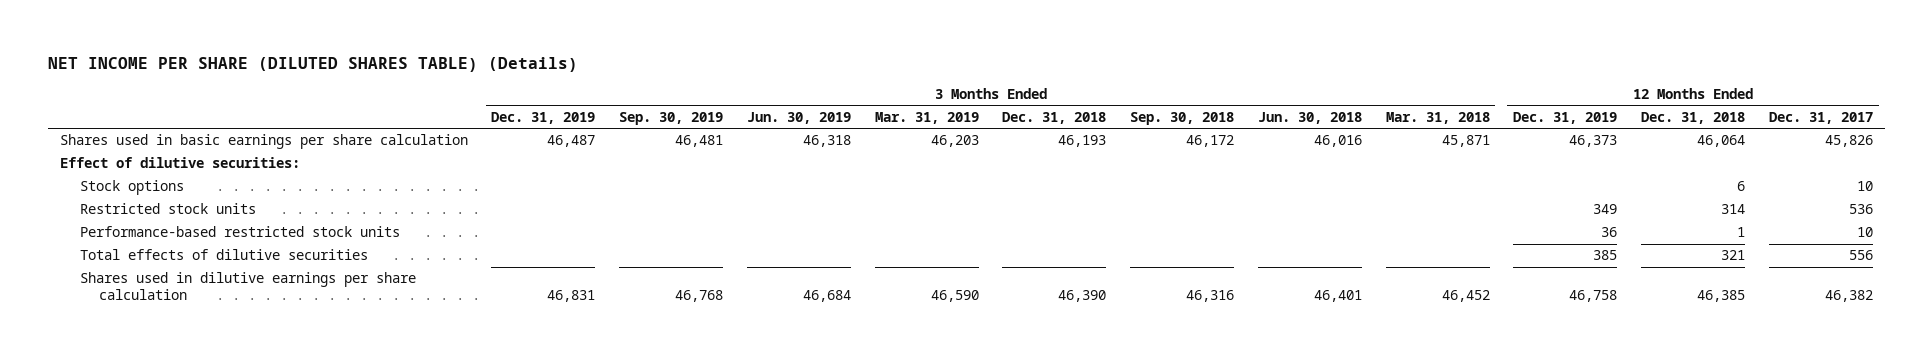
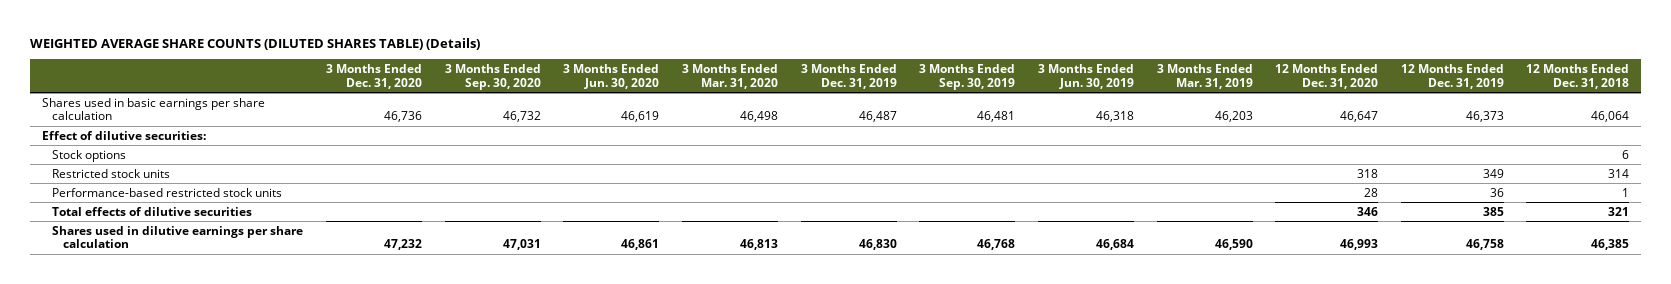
- NET INCOME PER SHARE (DILUTED SHARES TABLE) (Details)
+ WEIGHTED AVERAGE SHARE COUNTS (DILUTED SHARES TABLE) (Details)
- | 3 Months Ended Dec. 31, 2019 | 3 Months Ended Sep. 30, 2019 | 3 Months Ended Jun. 30, 2019 | 3 Months Ended Mar. 31, 2019 | 3 Months Ended Dec. 31, 2018 | 3 Months Ended Sep. 30, 2018 | 3 Months Ended Jun. 30, 2018 | 3 Months Ended Mar. 31, 2018 | 12 Months Ended Dec. 31, 2019 | 12 Months Ended Dec. 31, 2018 | 12 Months Ended Dec. 31, 2017
+ | 3 Months Ended Dec. 31, 2020 | 3 Months Ended Sep. 30, 2020 | 3 Months Ended Jun. 30, 2020 | 3 Months Ended Mar. 31, 2020 | 3 Months Ended Dec. 31, 2019 | 3 Months Ended Sep. 30, 2019 | 3 Months Ended Jun. 30, 2019 | 3 Months Ended Mar. 31, 2019 | 12 Months Ended Dec. 31, 2020 | 12 Months Ended Dec. 31, 2019 | 12 Months Ended Dec. 31, 2018
- Shares used in dilutive earnings per share calculation | 46,831 | 46,768 | 46,684 | 46,590 | 46,390 | 46,316 | 46,401 | 46,452 | 46,758 | 46,385 | 46,382
+ Shares used in dilutive earnings per share calculation | 47,232 | 47,031 | 46,861 | 46,813 | 46,830 | 46,768 | 46,684 | 46,590 | 46,993 | 46,758 | 46,385

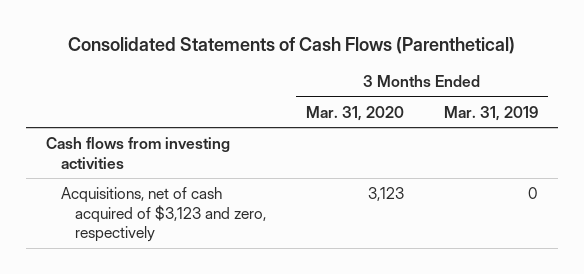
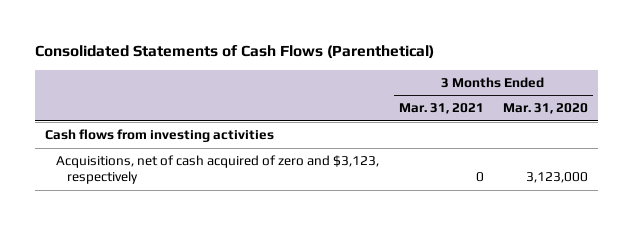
- | 3 Months Ended Mar. 31, 2020 | 3 Months Ended Mar. 31, 2019
+ | 3 Months Ended Mar. 31, 2021 | 3 Months Ended Mar. 31, 2020
- Acquisitions, net of cash acquired of $3,123 and zero, respectively | 3,123 | 0
+ Acquisitions, net of cash acquired of zero and $3,123, respectively | 0 | 3,123,000

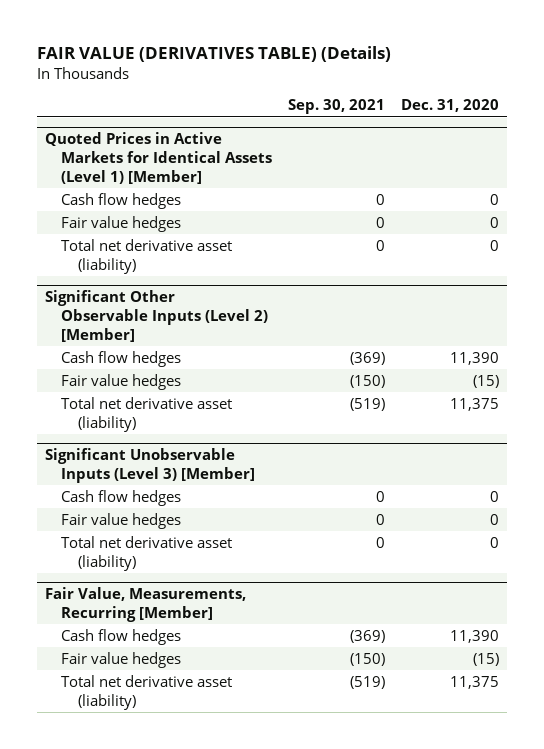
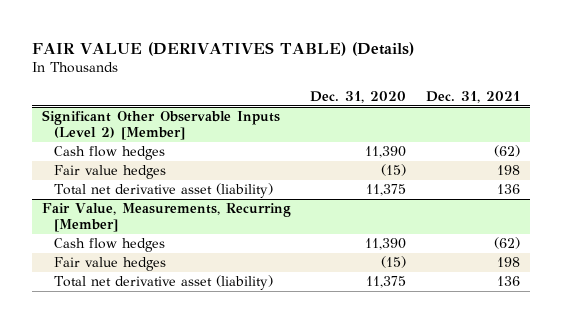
- | Sep. 30, 2021 | Dec. 31, 2020
+ | Dec. 31, 2020 | Dec. 31, 2021
- Quoted Prices in Active Markets for Identical Assets (Level 1) [Member]
- Cash flow hedges | 0 | 0
- Fair value hedges | 0 | 0
- Total net derivative asset (liability) | 0 | 0
- Significant Unobservable Inputs (Level 3) [Member]
- Cash flow hedges | 0 | 0
- Fair value hedges | 0 | 0
- Total net derivative asset (liability) | 0 | 0

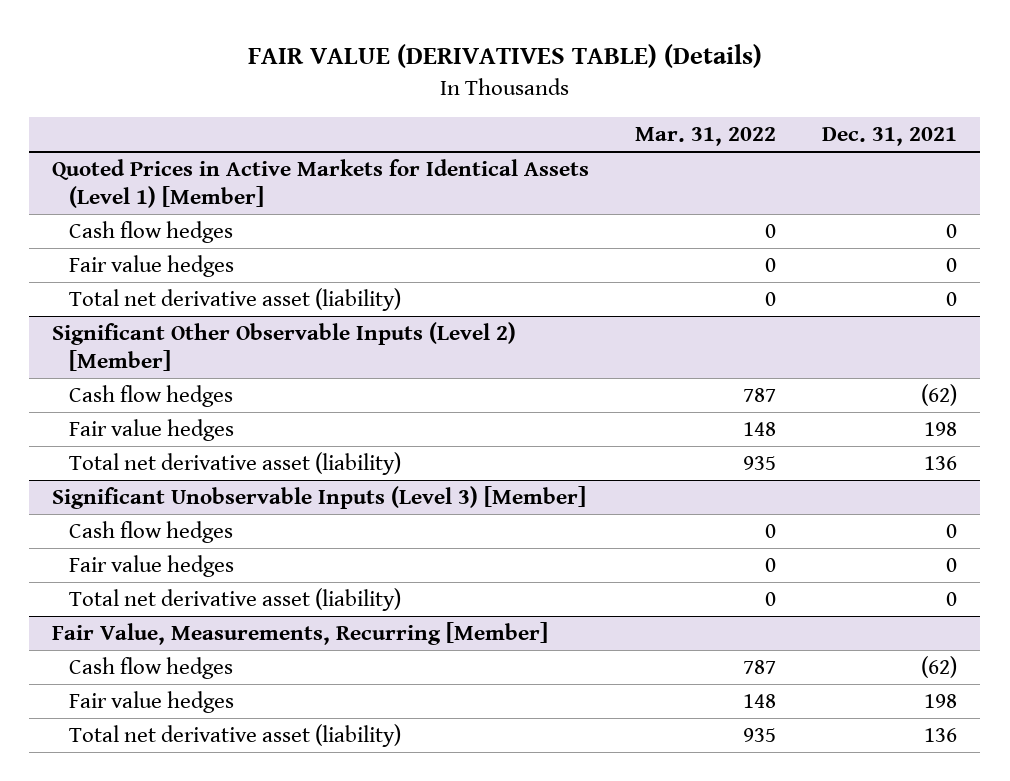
- | Dec. 31, 2020 | Dec. 31, 2021
+ | Mar. 31, 2022 | Dec. 31, 2021
+ Quoted Prices in Active Markets for Identical Assets (Level 1) [Member]
+ Cash flow hedges | 0 | 0
+ Fair value hedges | 0 | 0
+ Total net derivative asset (liability) | 0 | 0
+ Significant Unobservable Inputs (Level 3) [Member]
+ Cash flow hedges | 0 | 0
+ Fair value hedges | 0 | 0
+ Total net derivative asset (liability) | 0 | 0

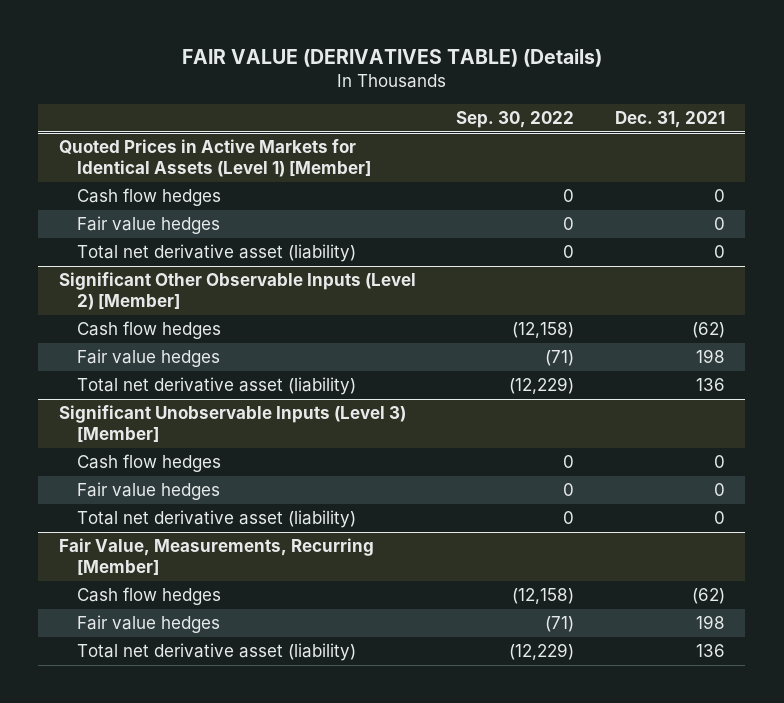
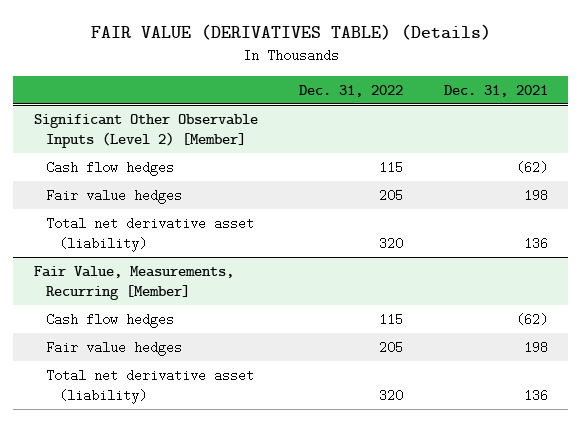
- | Sep. 30, 2022 | Dec. 31, 2021
+ | Dec. 31, 2022 | Dec. 31, 2021
- Quoted Prices in Active Markets for Identical Assets (Level 1) [Member]
- Cash flow hedges | 0 | 0
- Fair value hedges | 0 | 0
- Total net derivative asset (liability) | 0 | 0
- Significant Unobservable Inputs (Level 3) [Member]
- Cash flow hedges | 0 | 0
- Fair value hedges | 0 | 0
- Total net derivative asset (liability) | 0 | 0

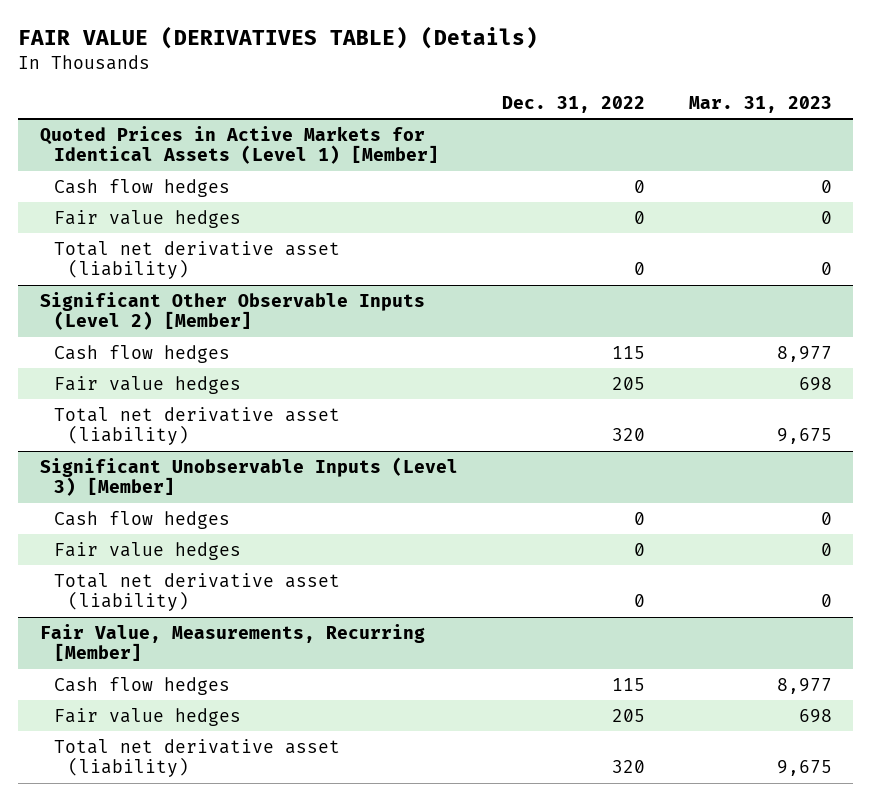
- | Dec. 31, 2022 | Dec. 31, 2021
+ | Dec. 31, 2022 | Mar. 31, 2023
+ Quoted Prices in Active Markets for Identical Assets (Level 1) [Member]
+ Cash flow hedges | 0 | 0
+ Fair value hedges | 0 | 0
+ Total net derivative asset (liability) | 0 | 0
+ Significant Unobservable Inputs (Level 3) [Member]
+ Cash flow hedges | 0 | 0
+ Fair value hedges | 0 | 0
+ Total net derivative asset (liability) | 0 | 0

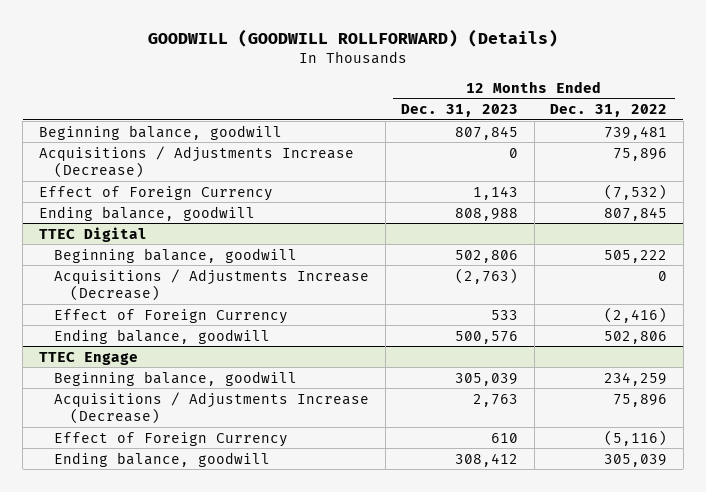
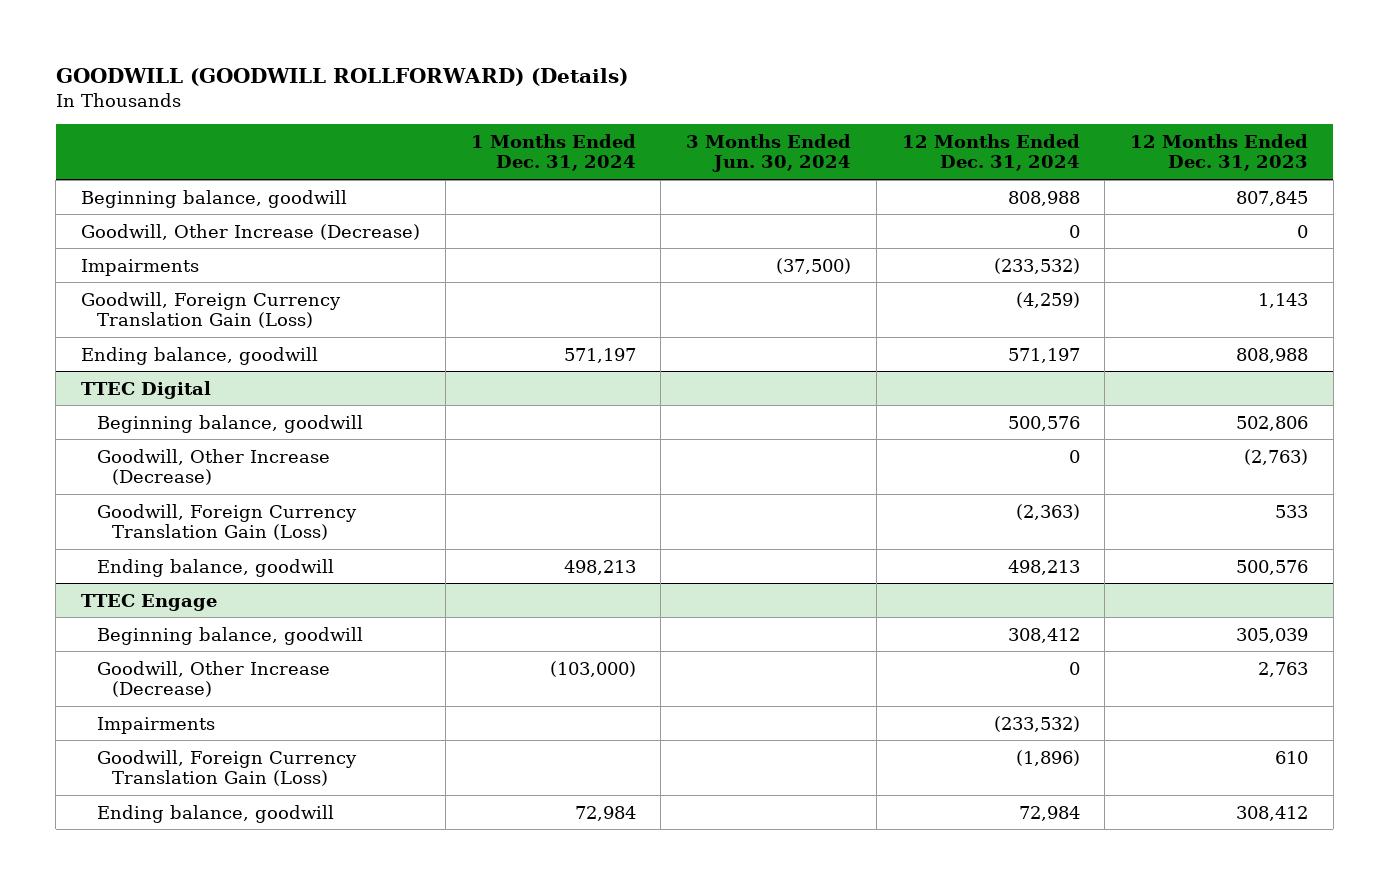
- | 12 Months Ended Dec. 31, 2023 | 12 Months Ended Dec. 31, 2022
+ | 1 Months Ended Dec. 31, 2024 | 3 Months Ended Jun. 30, 2024 | 12 Months Ended Dec. 31, 2024 | 12 Months Ended Dec. 31, 2023
- Acquisitions / Adjustments Increase (Decrease) | 0 | 75,896
- Effect of Foreign Currency | 1,143 | (7,532)
+ Goodwill, Other Increase (Decrease) | | | 0 | 0
+ Impairments | | (37,500) | (233,532) |
+ Goodwill, Foreign Currency Translation Gain (Loss) | | | (4,259) | 1,143
@ TTEC Digital
- Acquisitions / Adjustments Increase (Decrease) | (2,763) | 0
- Effect of Foreign Currency | 533 | (2,416)
+ Goodwill, Other Increase (Decrease) | | | 0 | (2,763)
+ Goodwill, Foreign Currency Translation Gain (Loss) | | | (2,363) | 533
@ TTEC Engage
- Acquisitions / Adjustments Increase (Decrease) | 2,763 | 75,896
- Effect of Foreign Currency | 610 | (5,116)
+ Goodwill, Other Increase (Decrease) | (103,000) | | 0 | 2,763
+ Impairments | | | (233,532) |
+ Goodwill, Foreign Currency Translation Gain (Loss) | | | (1,896) | 610

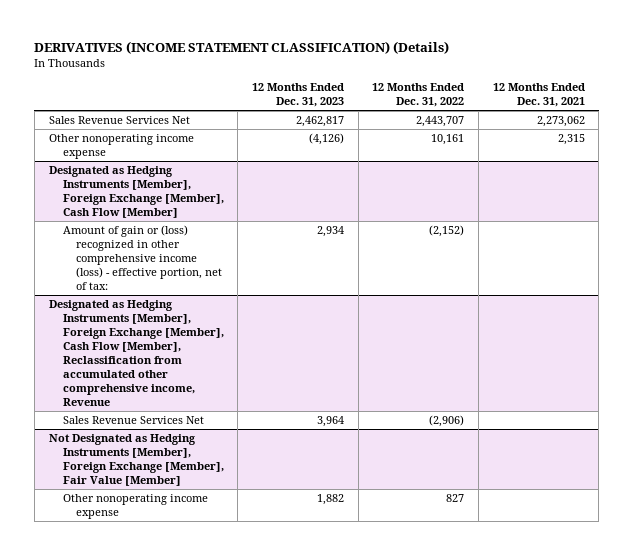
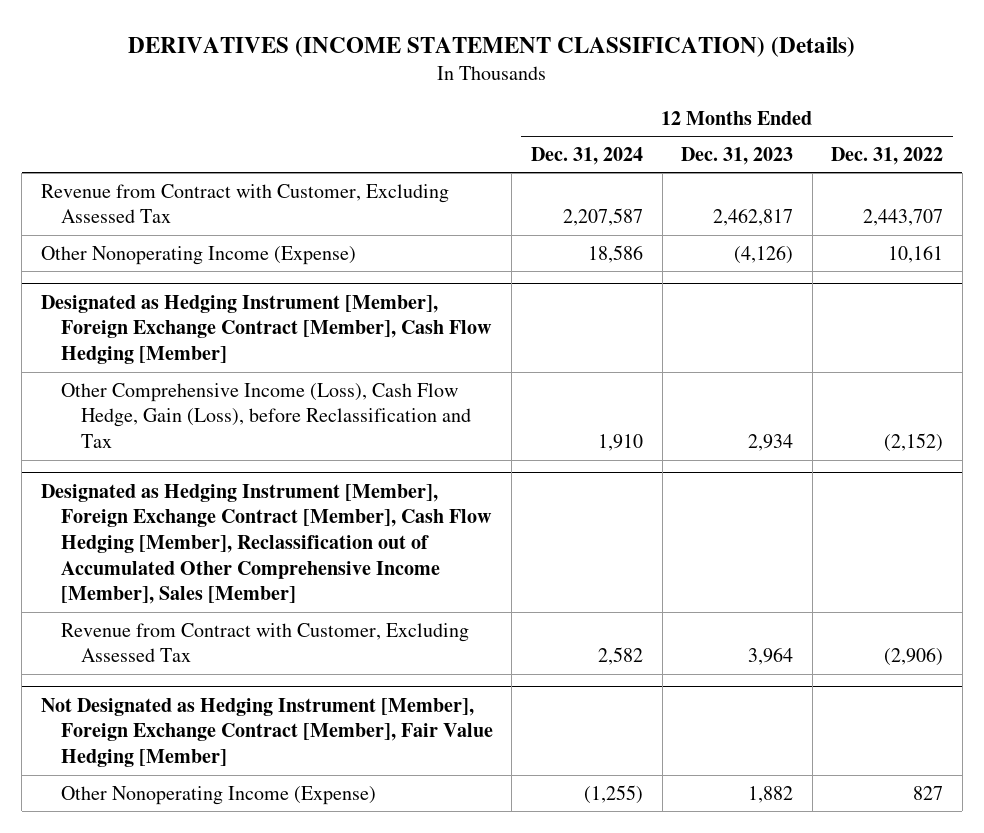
- | 12 Months Ended Dec. 31, 2023 | 12 Months Ended Dec. 31, 2022 | 12 Months Ended Dec. 31, 2021
+ | 12 Months Ended Dec. 31, 2024 | 12 Months Ended Dec. 31, 2023 | 12 Months Ended Dec. 31, 2022
- Sales Revenue Services Net | 2,462,817 | 2,443,707 | 2,273,062
- Other nonoperating income expense | (4,126) | 10,161 | 2,315
- Designated as Hedging Instruments [Member], Foreign Exchange [Member], Cash Flow [Member]
- Amount of gain or (loss) recognized in other comprehensive income (loss) - effective portion, net of tax: | 2,934 | (2,152) |
- Designated as Hedging Instruments [Member], Foreign Exchange [Member], Cash Flow [Member], Reclassification from accumulated other comprehensive income, Revenue
- Sales Revenue Services Net | 3,964 | (2,906) |
- Not Designated as Hedging Instruments [Member], Foreign Exchange [Member], Fair Value [Member]
- Other nonoperating income expense | 1,882 | 827 |
+ Revenue from Contract with Customer, Excluding Assessed Tax | 2,207,587 | 2,462,817 | 2,443,707
+ Other Nonoperating Income (Expense) | 18,586 | (4,126) | 10,161
+ Designated as Hedging Instrument [Member], Foreign Exchange Contract [Member], Cash Flow Hedging [Member]
+ Other Comprehensive Income (Loss), Cash Flow Hedge, Gain (Loss), before Reclassification and Tax | 1,910 | 2,934 | (2,152)
+ Designated as Hedging Instrument [Member], Foreign Exchange Contract [Member], Cash Flow Hedging [Member], Reclassification out of Accumulated Other Comprehensive Income [Member], Sales [Member]
+ Revenue from Contract with Customer, Excluding Assessed Tax | 2,582 | 3,964 | (2,906)
+ Not Designated as Hedging Instrument [Member], Foreign Exchange Contract [Member], Fair Value Hedging [Member]
+ Other Nonoperating Income (Expense) | (1,255) | 1,882 | 827

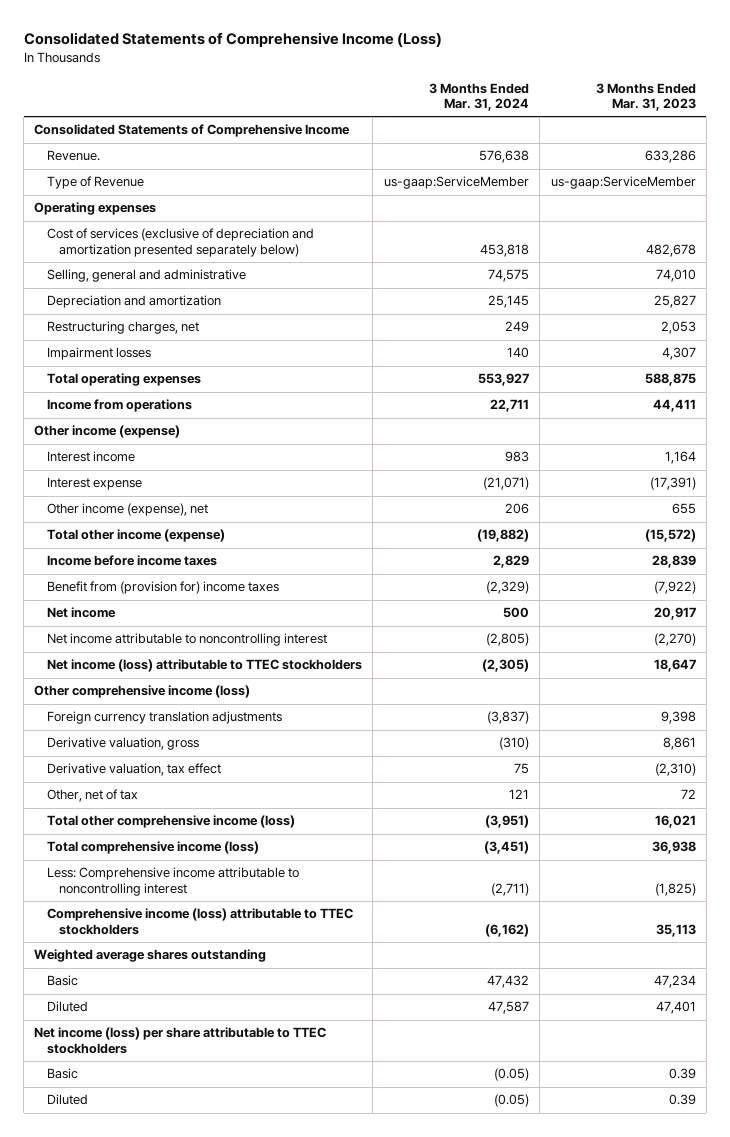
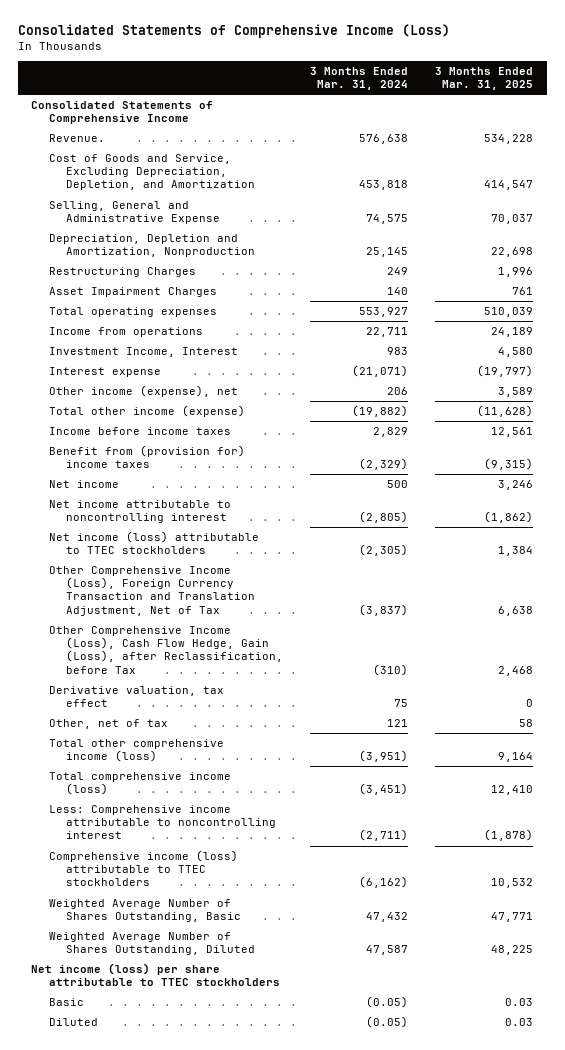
- | 3 Months Ended Mar. 31, 2024 | 3 Months Ended Mar. 31, 2023
+ | 3 Months Ended Mar. 31, 2024 | 3 Months Ended Mar. 31, 2025
- Type of Revenue | us-gaap:ServiceMember | us-gaap:ServiceMember
- Operating expenses
- Cost of services (exclusive of depreciation and amortization presented separately below) | 453,818 | 482,678
- Selling, general and administrative | 74,575 | 74,010
- Depreciation and amortization | 25,145 | 25,827
- Restructuring charges, net | 249 | 2,053
- Impairment losses | 140 | 4,307
+ Cost of Goods and Service, Excluding Depreciation, Depletion, and Amortization | 453,818 | 414,547
+ Selling, General and Administrative Expense | 74,575 | 70,037
+ Depreciation, Depletion and Amortization, Nonproduction | 25,145 | 22,698
+ Restructuring Charges | 249 | 1,996
+ Asset Impairment Charges | 140 | 761
- Other income (expense)
- Interest income | 983 | 1,164
+ Investment Income, Interest | 983 | 4,580
- Other comprehensive income (loss)
- Foreign currency translation adjustments | (3,837) | 9,398
- Derivative valuation, gross | (310) | 8,861
+ Other Comprehensive Income (Loss), Foreign Currency Transaction and Translation Adjustment, Net of Tax | (3,837) | 6,638
+ Other Comprehensive Income (Loss), Cash Flow Hedge, Gain (Loss), after Reclassification, before Tax | (310) | 2,468
- Weighted average shares outstanding
- Basic | 47,432 | 47,234
- Diluted | 47,587 | 47,401
+ Weighted Average Number of Shares Outstanding, Basic | 47,432 | 47,771
+ Weighted Average Number of Shares Outstanding, Diluted | 47,587 | 48,225

